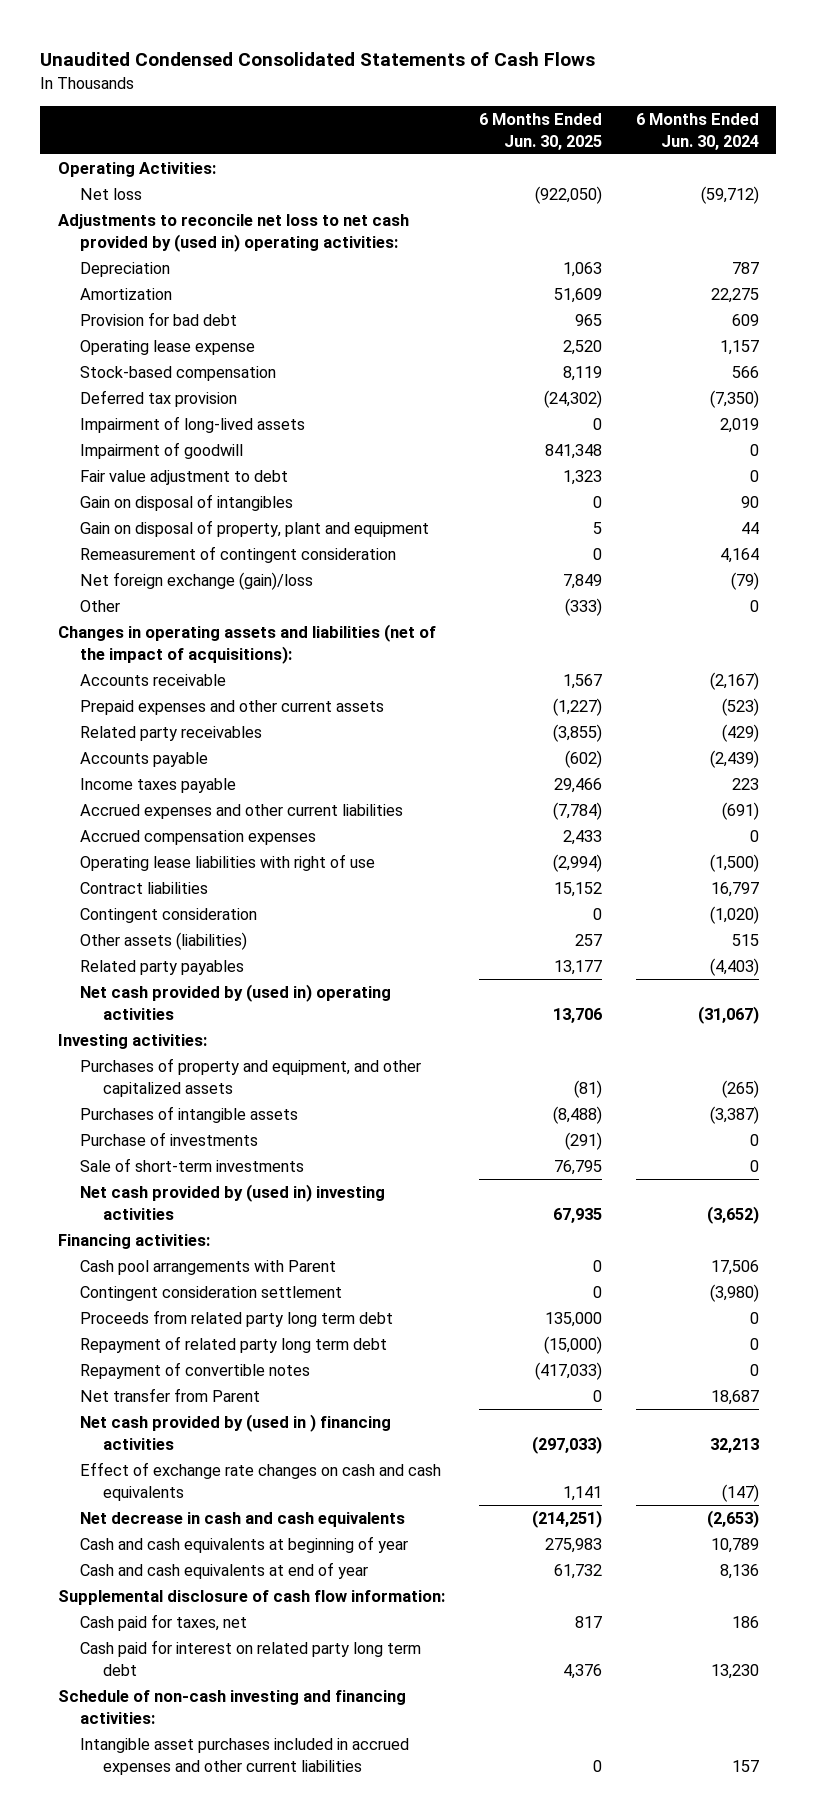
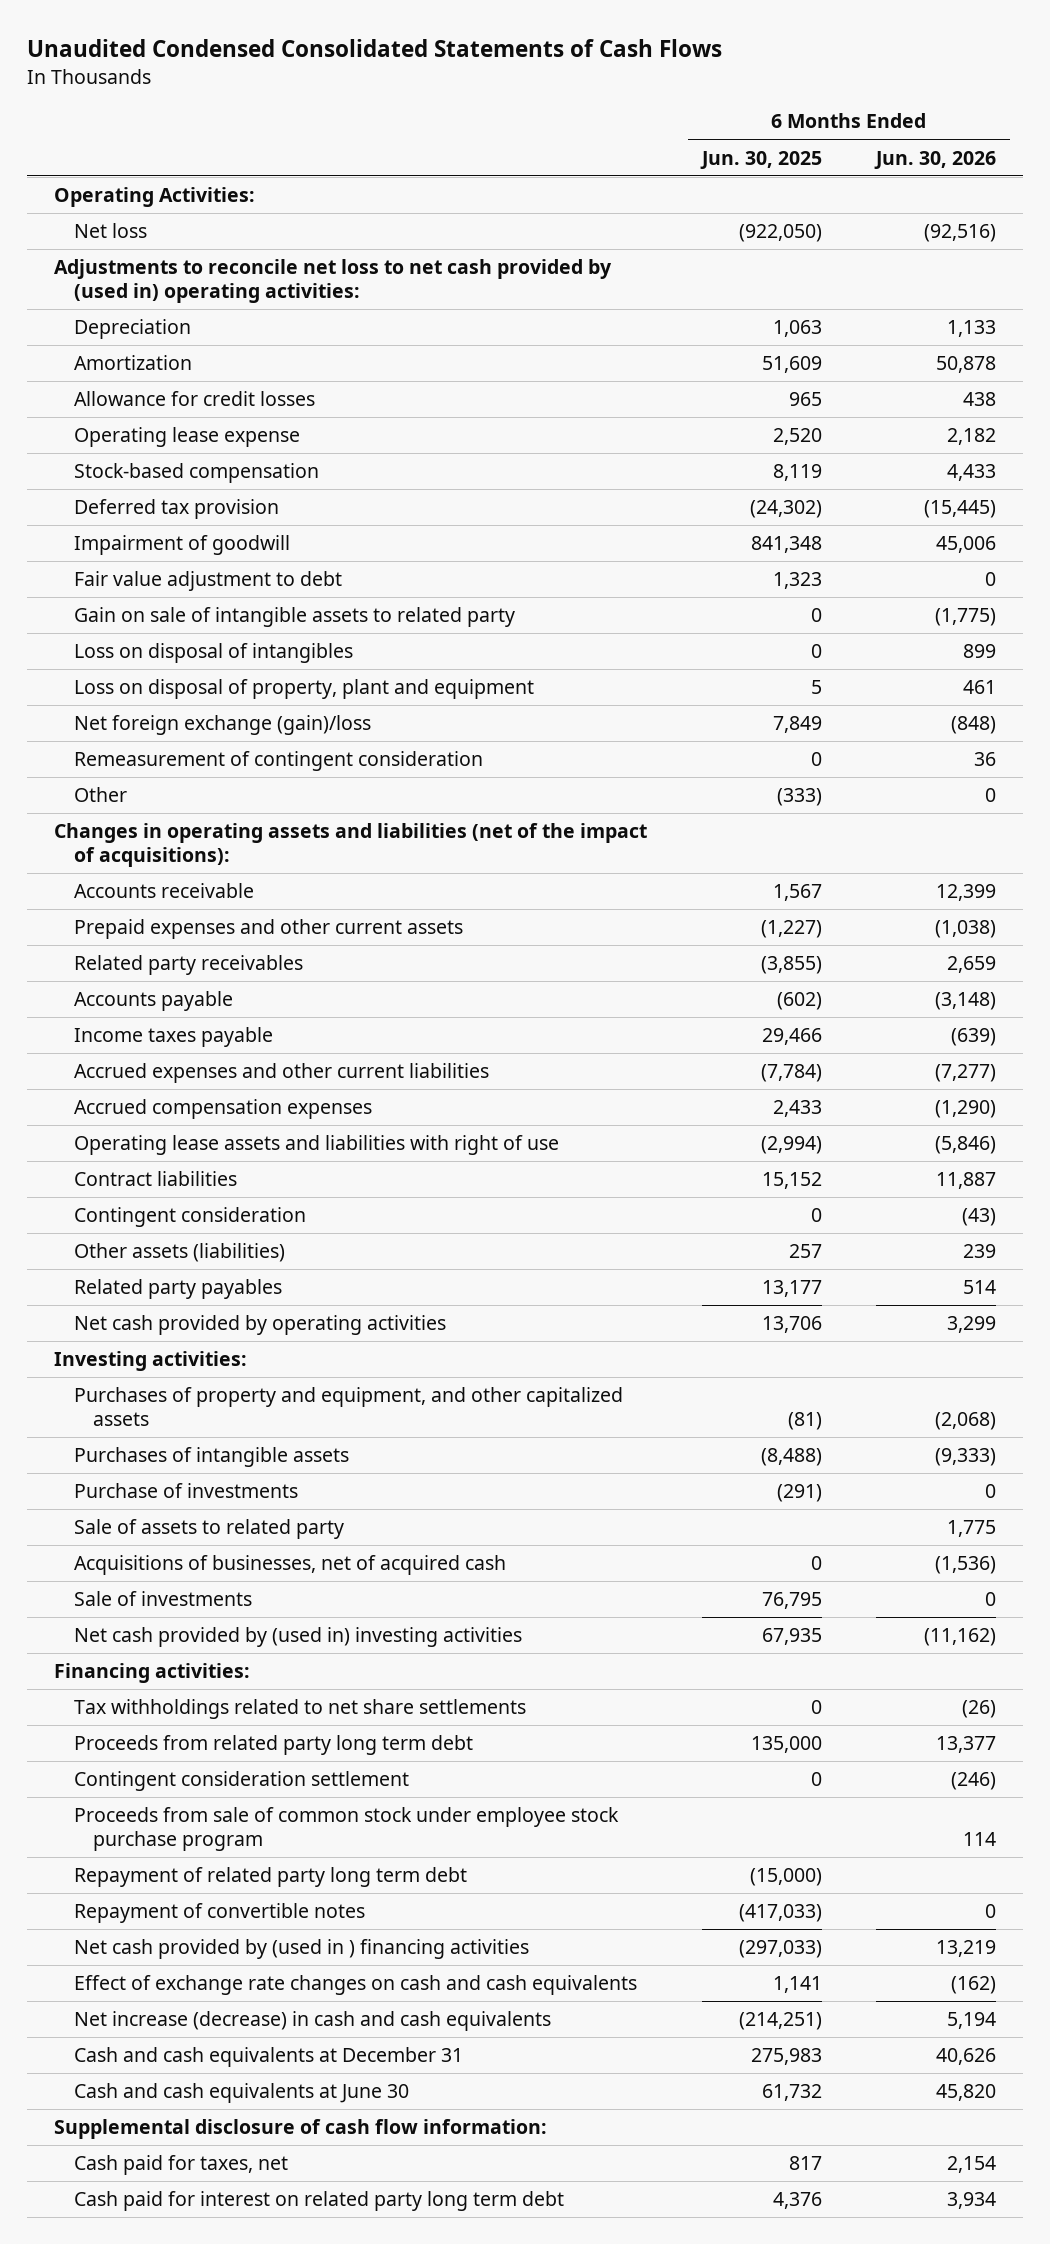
- | 6 Months Ended Jun. 30, 2025 | 6 Months Ended Jun. 30, 2024
+ | 6 Months Ended Jun. 30, 2025 | 6 Months Ended Jun. 30, 2026
- Provision for bad debt | 965 | 609
+ Allowance for credit losses | 965 | 438
- Impairment of long-lived assets | 0 | 2,019
- Gain on disposal of intangibles | 0 | 90
- Gain on disposal of property, plant and equipment | 5 | 44
+ Gain on sale of intangible assets to related party | 0 | (1,775)
+ Loss on disposal of intangibles | 0 | 899
+ Loss on disposal of property, plant and equipment | 5 | 461
moved down: Remeasurement of contingent consideration | 0 | 36
- Operating lease liabilities with right of use | (2,994) | (1,500)
+ Operating lease assets and liabilities with right of use | (2,994) | (5,846)
- Net cash provided by (used in) operating activities | 13,706 | (31,067)
+ Net cash provided by operating activities | 13,706 | 3,299
- Sale of short-term investments | 76,795 | 0
+ Sale of assets to related party | | 1,775
+ Acquisitions of businesses, net of acquired cash | 0 | (1,536)
+ Sale of investments | 76,795 | 0
- Cash pool arrangements with Parent | 0 | 17,506
+ Tax withholdings related to net share settlements | 0 | (26)
moved down: Contingent consideration settlement | 0 | (246)
+ Proceeds from sale of common stock under employee stock purchase program | | 114
- Net transfer from Parent | 0 | 18,687
- Net decrease in cash and cash equivalents | (214,251) | (2,653)
- Cash and cash equivalents at beginning of year | 275,983 | 10,789
- Cash and cash equivalents at end of year | 61,732 | 8,136
+ Net increase (decrease) in cash and cash equivalents | (214,251) | 5,194
+ Cash and cash equivalents at December 31 | 275,983 | 40,626
+ Cash and cash equivalents at June 30 | 61,732 | 45,820
- Schedule of non-cash investing and financing activities:
- Intangible asset purchases included in accrued expenses and other current liabilities | 0 | 157

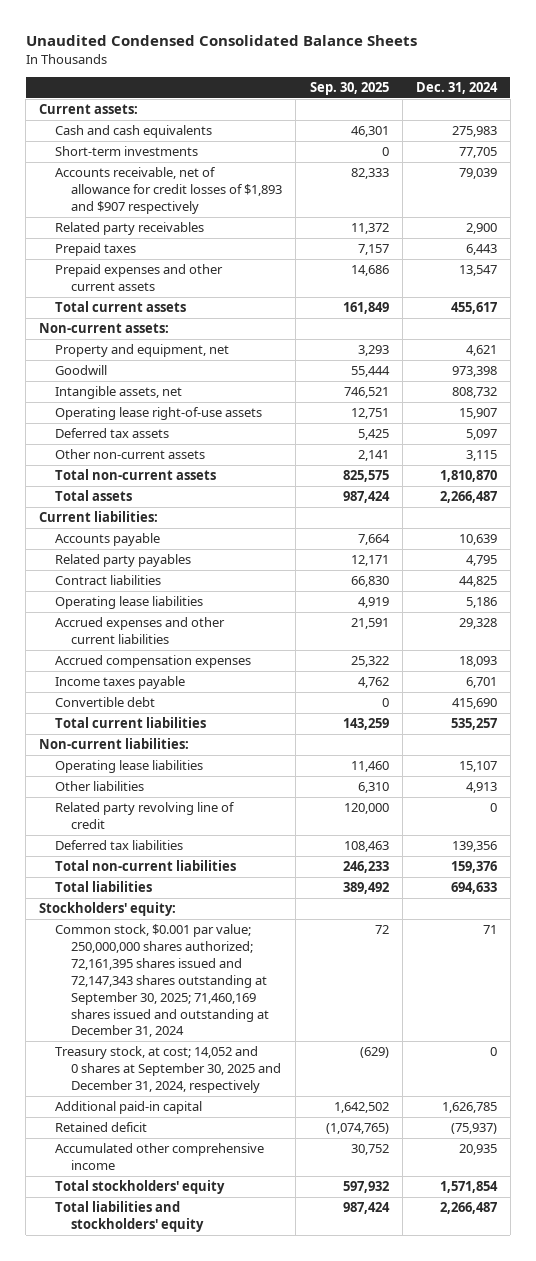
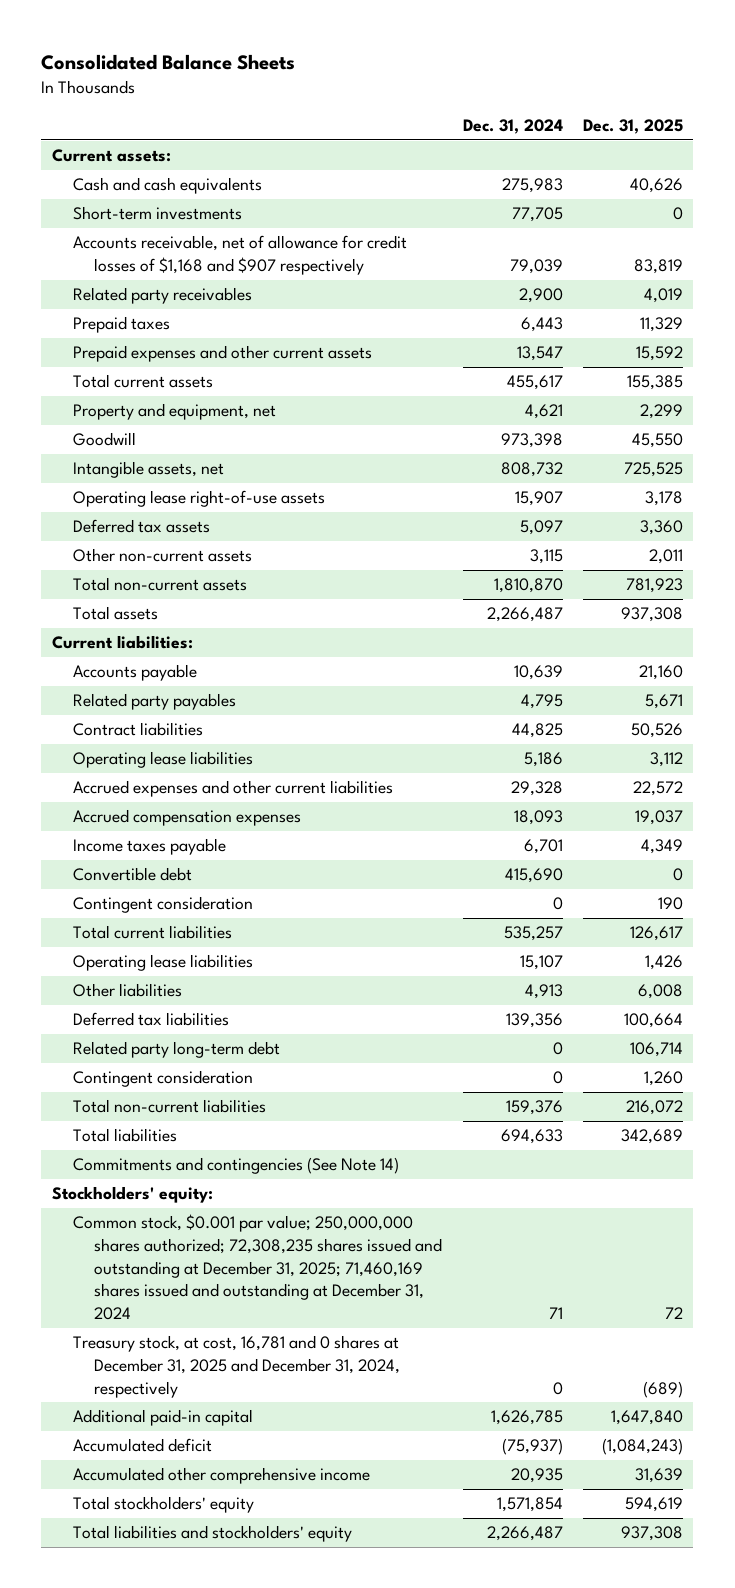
- Unaudited Condensed Consolidated Balance Sheets
+ Consolidated Balance Sheets
- | Sep. 30, 2025 | Dec. 31, 2024
+ | Dec. 31, 2024 | Dec. 31, 2025
- Accounts receivable, net of allowance for credit losses of $1,893 and $907 respectively | 82,333 | 79,039
+ Accounts receivable, net of allowance for credit losses of $1,168 and $907 respectively | 79,039 | 83,819
- Non-current assets:
+ Contingent consideration | 0 | 190
- Non-current liabilities:
- Related party revolving line of credit | 120,000 | 0
+ Related party long-term debt | 0 | 106,714
+ Contingent consideration | 0 | 1,260
+ Commitments and contingencies (See Note 14)
- Common stock, $0.001 par value; 250,000,000 shares authorized; 72,161,395 shares issued and 72,147,343 shares outstanding at September 30, 2025; 71,460,169 shares issued and outstanding at December 31, 2024 | 72 | 71
- Treasury stock, at cost; 14,052 and 0 shares at September 30, 2025 and December 31, 2024, respectively | (629) | 0
+ Common stock, $0.001 par value; 250,000,000 shares authorized; 72,308,235 shares issued and outstanding at December 31, 2025; 71,460,169 shares issued and outstanding at December 31, 2024 | 71 | 72
+ Treasury stock, at cost, 16,781 and 0 shares at December 31, 2025 and December 31, 2024, respectively | 0 | (689)
- Retained deficit | (1,074,765) | (75,937)
+ Accumulated deficit | (75,937) | (1,084,243)

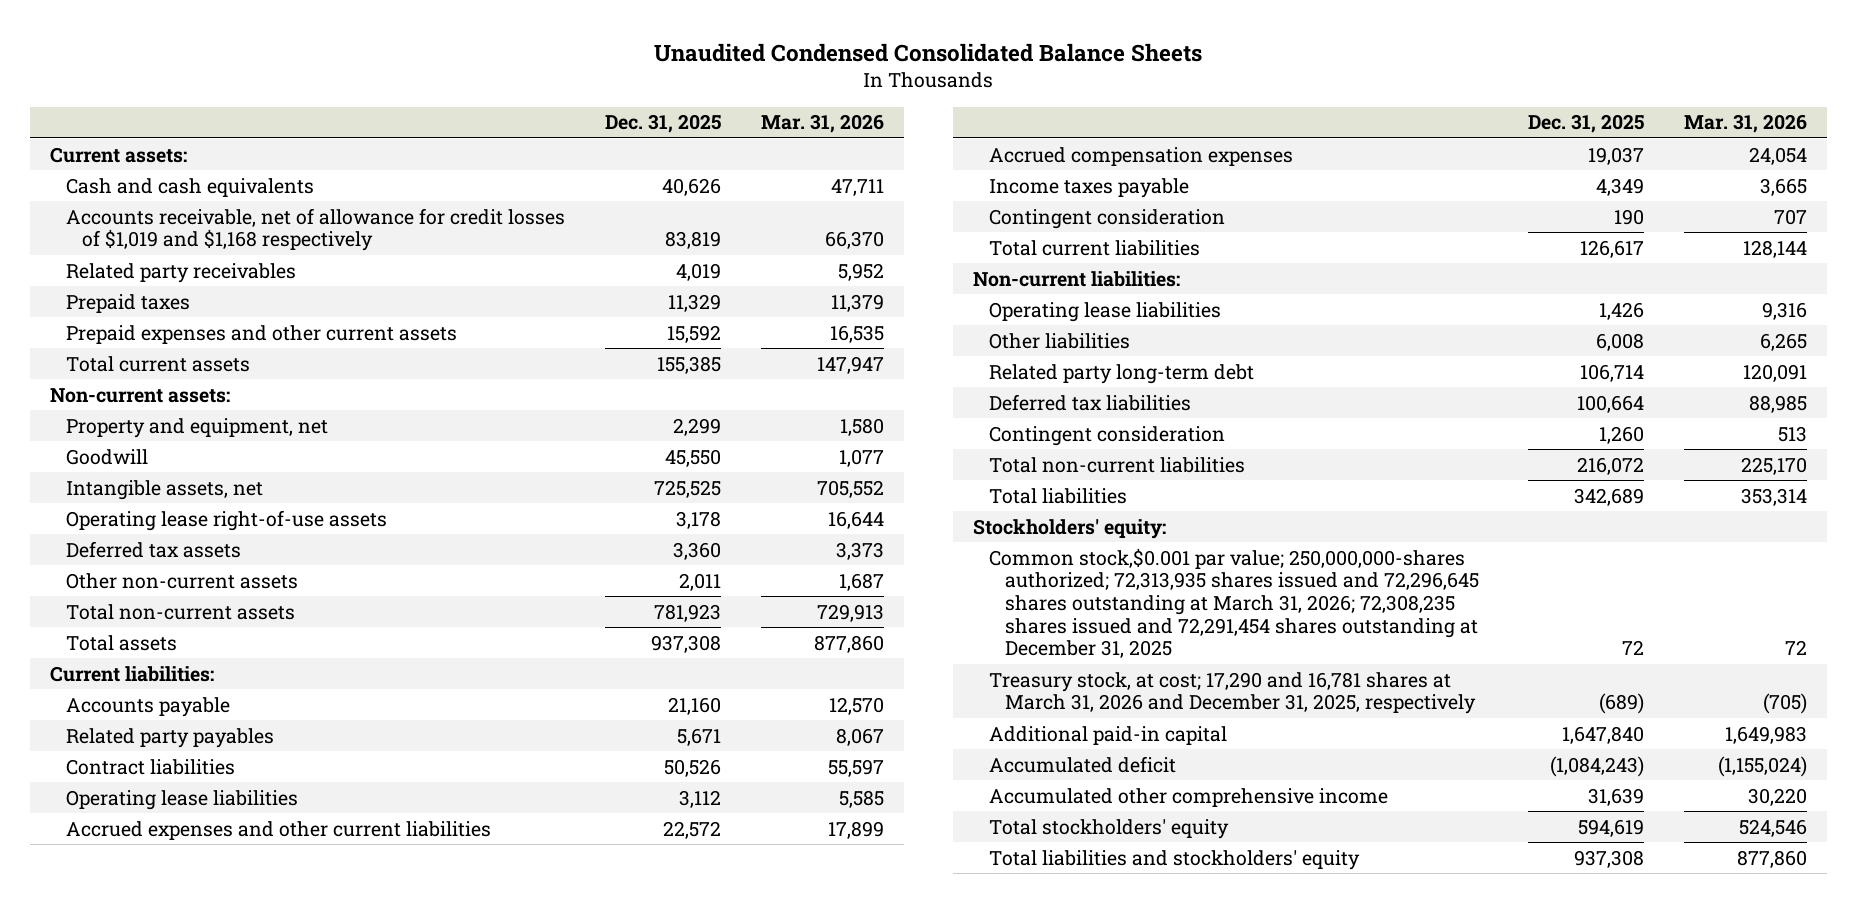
- Consolidated Balance Sheets
+ Unaudited Condensed Consolidated Balance Sheets
- | Dec. 31, 2024 | Dec. 31, 2025
+ | Dec. 31, 2025 | Mar. 31, 2026
- Short-term investments | 77,705 | 0
- Accounts receivable, net of allowance for credit losses of $1,168 and $907 respectively | 79,039 | 83,819
+ Accounts receivable, net of allowance for credit losses of $1,019 and $1,168 respectively | 83,819 | 66,370
+ Non-current assets:
- Convertible debt | 415,690 | 0
+ Non-current liabilities:
moved down: Deferred tax liabilities | 100,664 | 88,985
- Commitments and contingencies (See Note 14)
- Common stock, $0.001 par value; 250,000,000 shares authorized; 72,308,235 shares issued and outstanding at December 31, 2025; 71,460,169 shares issued and outstanding at December 31, 2024 | 71 | 72
- Treasury stock, at cost, 16,781 and 0 shares at December 31, 2025 and December 31, 2024, respectively | 0 | (689)
+ Common stock,$0.001 par value; 250,000,000-shares authorized; 72,313,935 shares issued and 72,296,645 shares outstanding at March 31, 2026; 72,308,235 shares issued and 72,291,454 shares outstanding at December 31, 2025 | 72 | 72
+ Treasury stock, at cost; 17,290 and 16,781 shares at March 31, 2026 and December 31, 2025, respectively | (689) | (705)

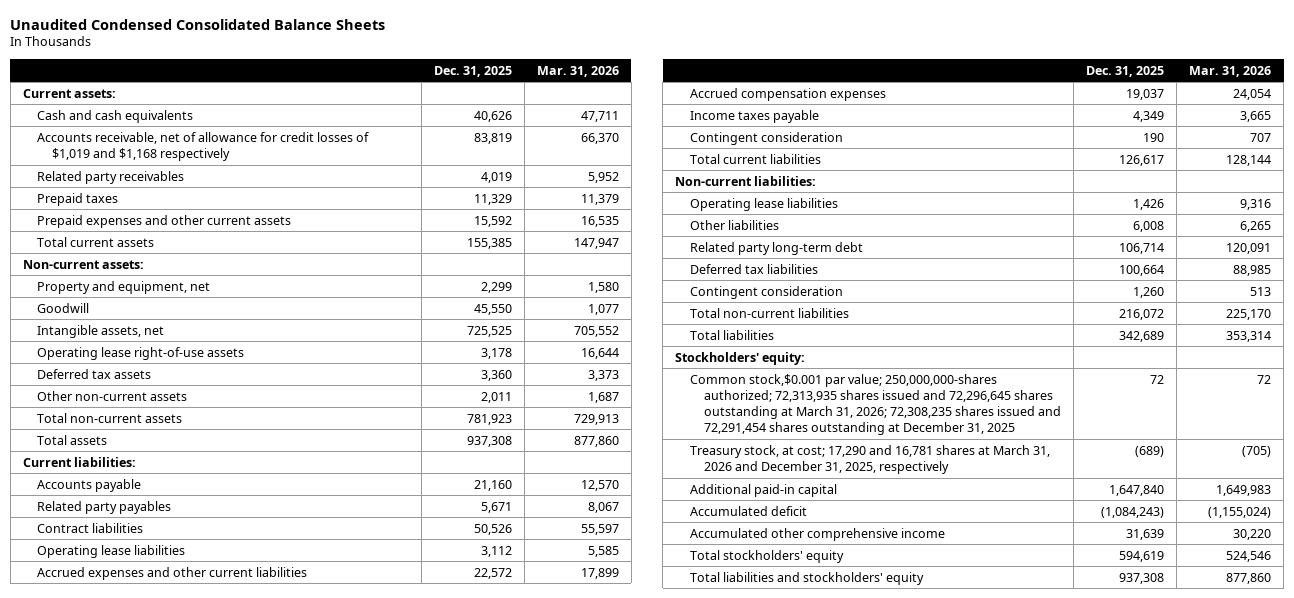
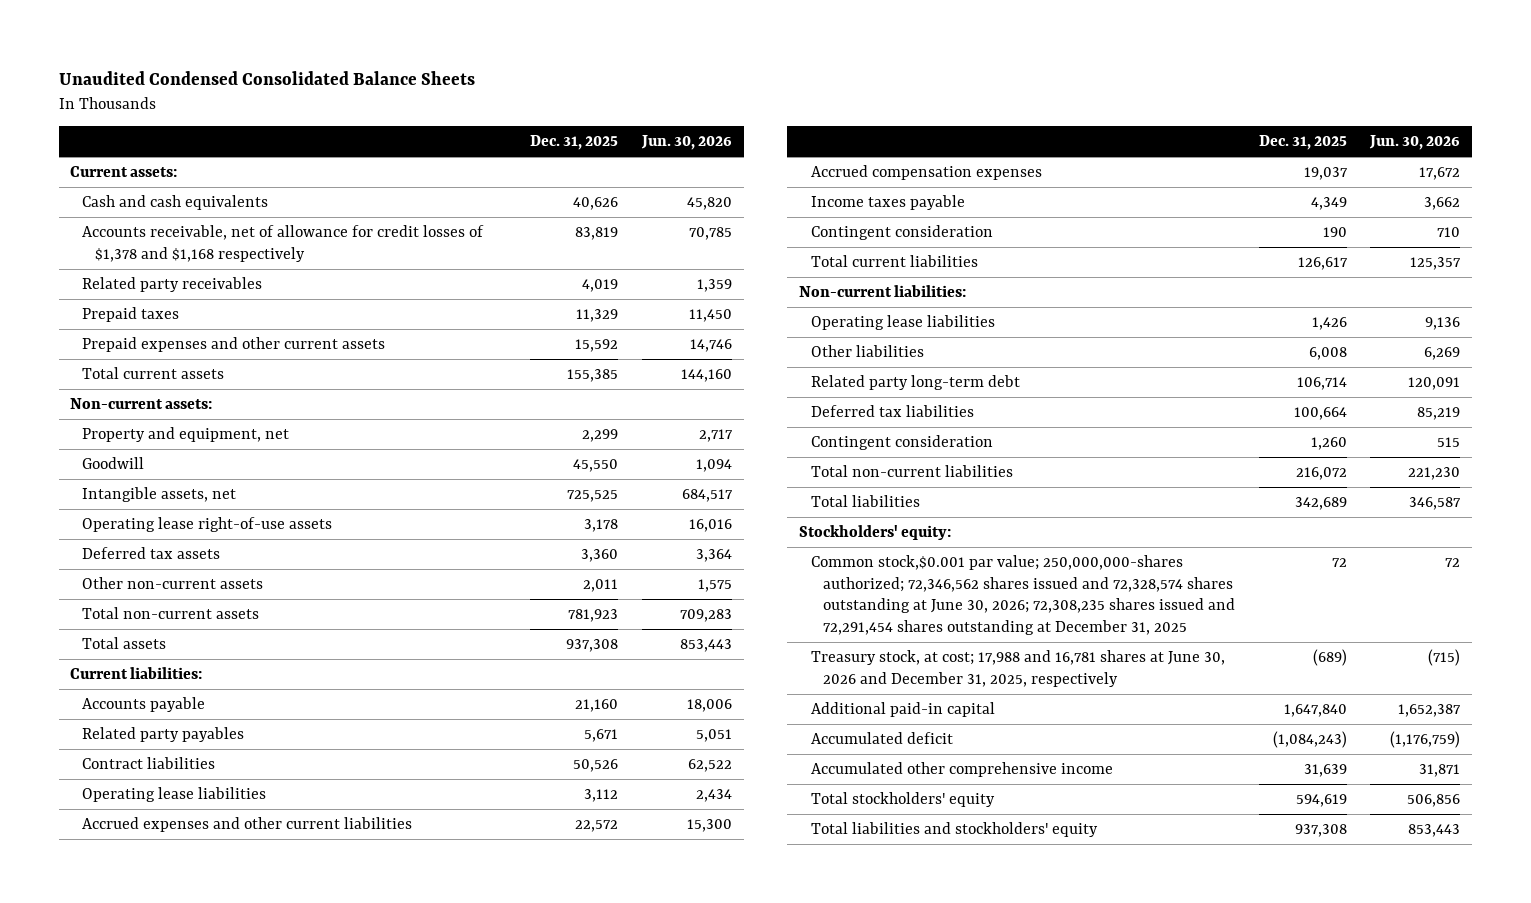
- | Dec. 31, 2025 | Mar. 31, 2026
+ | Dec. 31, 2025 | Jun. 30, 2026
- Accounts receivable, net of allowance for credit losses of $1,019 and $1,168 respectively | 83,819 | 66,370
+ Accounts receivable, net of allowance for credit losses of $1,378 and $1,168 respectively | 83,819 | 70,785
- Common stock,$0.001 par value; 250,000,000-shares authorized; 72,313,935 shares issued and 72,296,645 shares outstanding at March 31, 2026; 72,308,235 shares issued and 72,291,454 shares outstanding at December 31, 2025 | 72 | 72
- Treasury stock, at cost; 17,290 and 16,781 shares at March 31, 2026 and December 31, 2025, respectively | (689) | (705)
+ Common stock,$0.001 par value; 250,000,000-shares authorized; 72,346,562 shares issued and 72,328,574 shares outstanding at June 30, 2026; 72,308,235 shares issued and 72,291,454 shares outstanding at December 31, 2025 | 72 | 72
+ Treasury stock, at cost; 17,988 and 16,781 shares at June 30, 2026 and December 31, 2025, respectively | (689) | (715)

